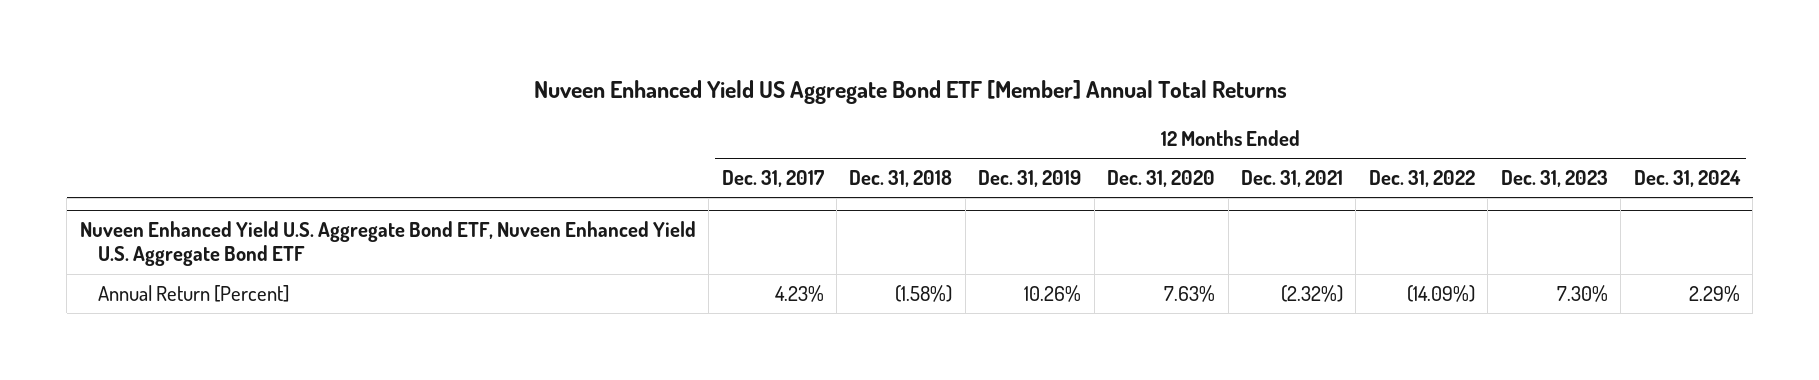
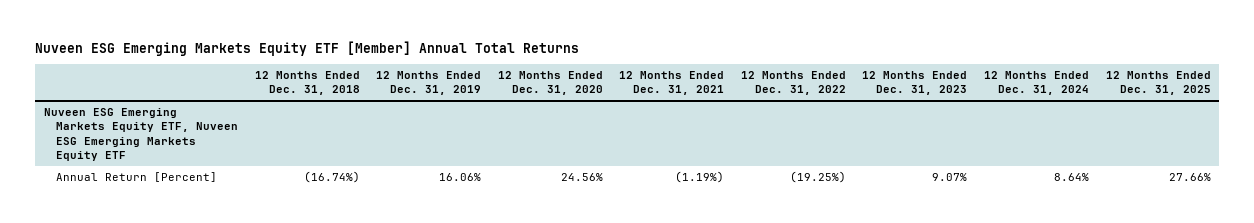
- Nuveen Enhanced Yield US Aggregate Bond ETF [Member] Annual Total Returns
+ Nuveen ESG Emerging Markets Equity ETF [Member] Annual Total Returns
- | 12 Months Ended Dec. 31, 2017 | 12 Months Ended Dec. 31, 2018 | 12 Months Ended Dec. 31, 2019 | 12 Months Ended Dec. 31, 2020 | 12 Months Ended Dec. 31, 2021 | 12 Months Ended Dec. 31, 2022 | 12 Months Ended Dec. 31, 2023 | 12 Months Ended Dec. 31, 2024
+ | 12 Months Ended Dec. 31, 2018 | 12 Months Ended Dec. 31, 2019 | 12 Months Ended Dec. 31, 2020 | 12 Months Ended Dec. 31, 2021 | 12 Months Ended Dec. 31, 2022 | 12 Months Ended Dec. 31, 2023 | 12 Months Ended Dec. 31, 2024 | 12 Months Ended Dec. 31, 2025
- Nuveen Enhanced Yield U.S. Aggregate Bond ETF, Nuveen Enhanced Yield U.S. Aggregate Bond ETF
- Annual Return [Percent] | 4.23% | (1.58%) | 10.26% | 7.63% | (2.32%) | (14.09%) | 7.30% | 2.29%
+ Nuveen ESG Emerging Markets Equity ETF, Nuveen ESG Emerging Markets Equity ETF
+ Annual Return [Percent] | (16.74%) | 16.06% | 24.56% | (1.19%) | (19.25%) | 9.07% | 8.64% | 27.66%

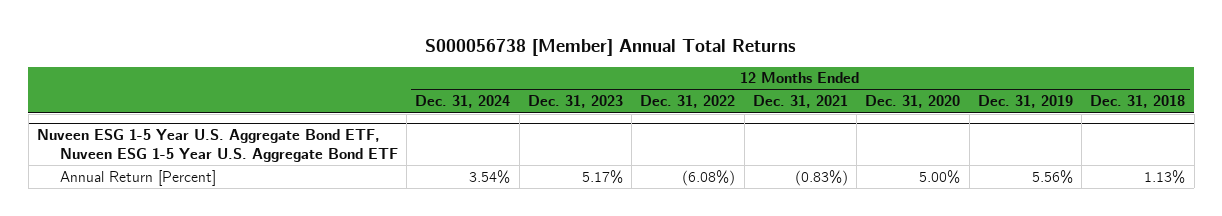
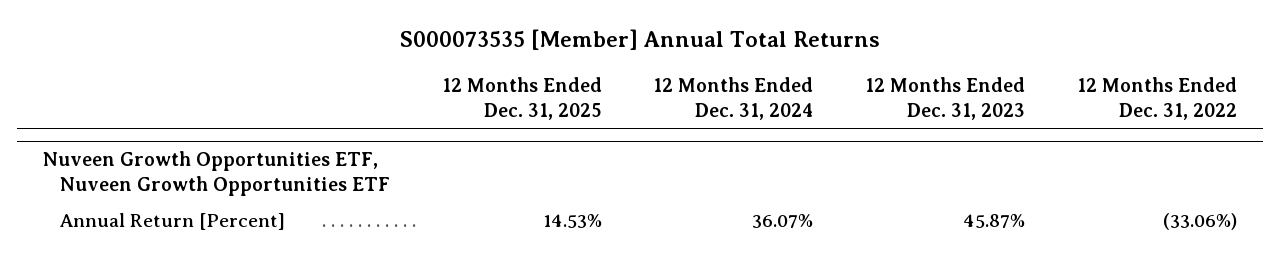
- S000056738 [Member] Annual Total Returns
+ S000073535 [Member] Annual Total Returns
- | 12 Months Ended Dec. 31, 2024 | 12 Months Ended Dec. 31, 2023 | 12 Months Ended Dec. 31, 2022 | 12 Months Ended Dec. 31, 2021 | 12 Months Ended Dec. 31, 2020 | 12 Months Ended Dec. 31, 2019 | 12 Months Ended Dec. 31, 2018
+ | 12 Months Ended Dec. 31, 2025 | 12 Months Ended Dec. 31, 2024 | 12 Months Ended Dec. 31, 2023 | 12 Months Ended Dec. 31, 2022
- Nuveen ESG 1-5 Year U.S. Aggregate Bond ETF, Nuveen ESG 1-5 Year U.S. Aggregate Bond ETF
- Annual Return [Percent] | 3.54% | 5.17% | (6.08%) | (0.83%) | 5.00% | 5.56% | 1.13%
+ Nuveen Growth Opportunities ETF, Nuveen Growth Opportunities ETF
+ Annual Return [Percent] | 14.53% | 36.07% | 45.87% | (33.06%)

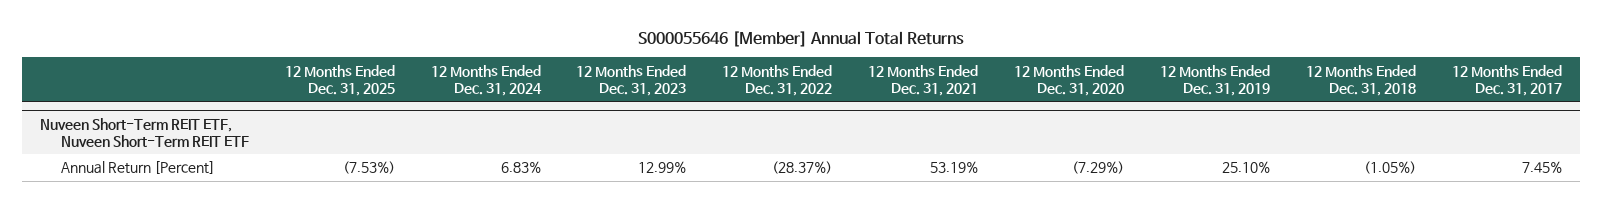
- S000073535 [Member] Annual Total Returns
+ S000055646 [Member] Annual Total Returns
- | 12 Months Ended Dec. 31, 2025 | 12 Months Ended Dec. 31, 2024 | 12 Months Ended Dec. 31, 2023 | 12 Months Ended Dec. 31, 2022
+ | 12 Months Ended Dec. 31, 2025 | 12 Months Ended Dec. 31, 2024 | 12 Months Ended Dec. 31, 2023 | 12 Months Ended Dec. 31, 2022 | 12 Months Ended Dec. 31, 2021 | 12 Months Ended Dec. 31, 2020 | 12 Months Ended Dec. 31, 2019 | 12 Months Ended Dec. 31, 2018 | 12 Months Ended Dec. 31, 2017
- Nuveen Growth Opportunities ETF, Nuveen Growth Opportunities ETF
- Annual Return [Percent] | 14.53% | 36.07% | 45.87% | (33.06%)
+ Nuveen Short-Term REIT ETF, Nuveen Short-Term REIT ETF
+ Annual Return [Percent] | (7.53%) | 6.83% | 12.99% | (28.37%) | 53.19% | (7.29%) | 25.10% | (1.05%) | 7.45%

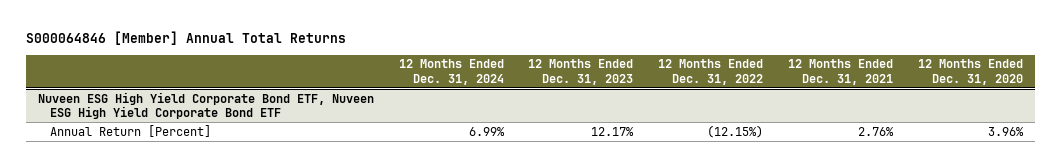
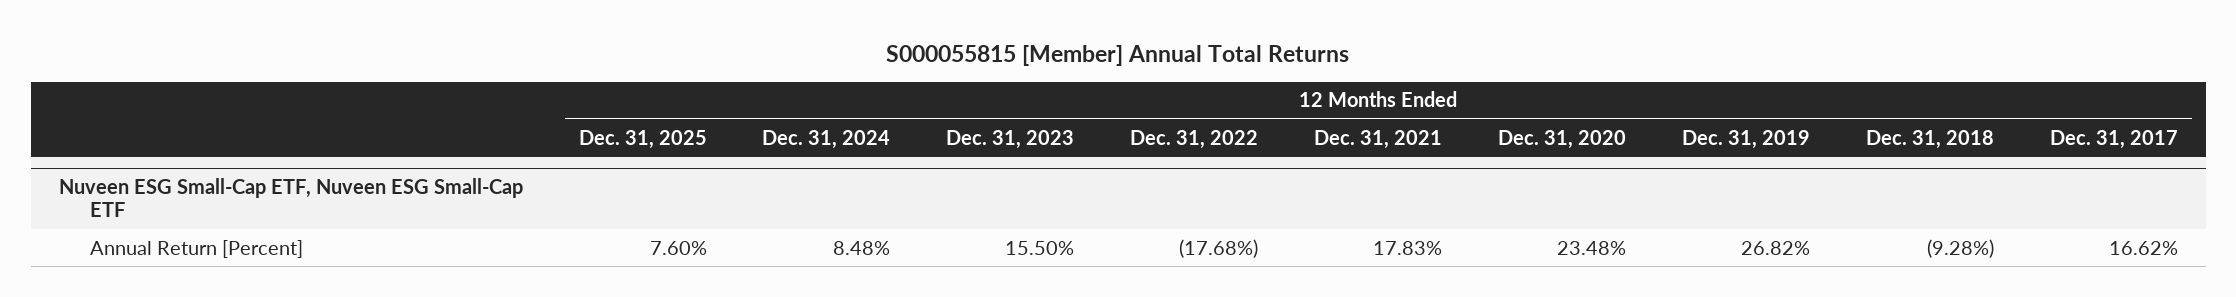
- S000064846 [Member] Annual Total Returns
+ S000055815 [Member] Annual Total Returns
- | 12 Months Ended Dec. 31, 2024 | 12 Months Ended Dec. 31, 2023 | 12 Months Ended Dec. 31, 2022 | 12 Months Ended Dec. 31, 2021 | 12 Months Ended Dec. 31, 2020
+ | 12 Months Ended Dec. 31, 2025 | 12 Months Ended Dec. 31, 2024 | 12 Months Ended Dec. 31, 2023 | 12 Months Ended Dec. 31, 2022 | 12 Months Ended Dec. 31, 2021 | 12 Months Ended Dec. 31, 2020 | 12 Months Ended Dec. 31, 2019 | 12 Months Ended Dec. 31, 2018 | 12 Months Ended Dec. 31, 2017
- Nuveen ESG High Yield Corporate Bond ETF, Nuveen ESG High Yield Corporate Bond ETF
- Annual Return [Percent] | 6.99% | 12.17% | (12.15%) | 2.76% | 3.96%
+ Nuveen ESG Small-Cap ETF, Nuveen ESG Small-Cap ETF
+ Annual Return [Percent] | 7.60% | 8.48% | 15.50% | (17.68%) | 17.83% | 23.48% | 26.82% | (9.28%) | 16.62%

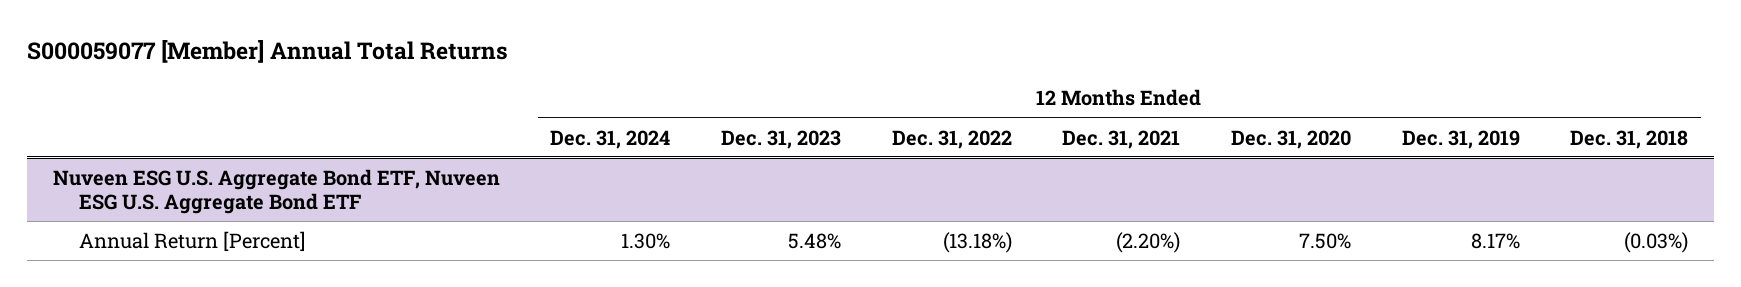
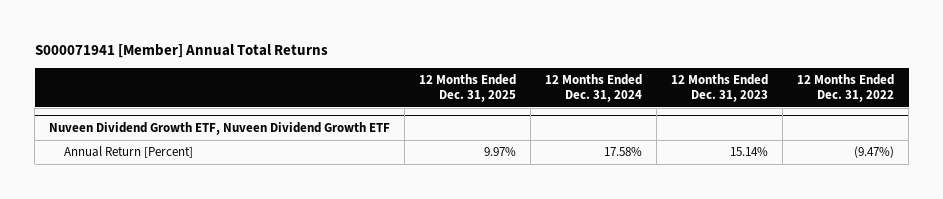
- S000059077 [Member] Annual Total Returns
+ S000071941 [Member] Annual Total Returns
- | 12 Months Ended Dec. 31, 2024 | 12 Months Ended Dec. 31, 2023 | 12 Months Ended Dec. 31, 2022 | 12 Months Ended Dec. 31, 2021 | 12 Months Ended Dec. 31, 2020 | 12 Months Ended Dec. 31, 2019 | 12 Months Ended Dec. 31, 2018
+ | 12 Months Ended Dec. 31, 2025 | 12 Months Ended Dec. 31, 2024 | 12 Months Ended Dec. 31, 2023 | 12 Months Ended Dec. 31, 2022
- Nuveen ESG U.S. Aggregate Bond ETF, Nuveen ESG U.S. Aggregate Bond ETF
- Annual Return [Percent] | 1.30% | 5.48% | (13.18%) | (2.20%) | 7.50% | 8.17% | (0.03%)
+ Nuveen Dividend Growth ETF, Nuveen Dividend Growth ETF
+ Annual Return [Percent] | 9.97% | 17.58% | 15.14% | (9.47%)

